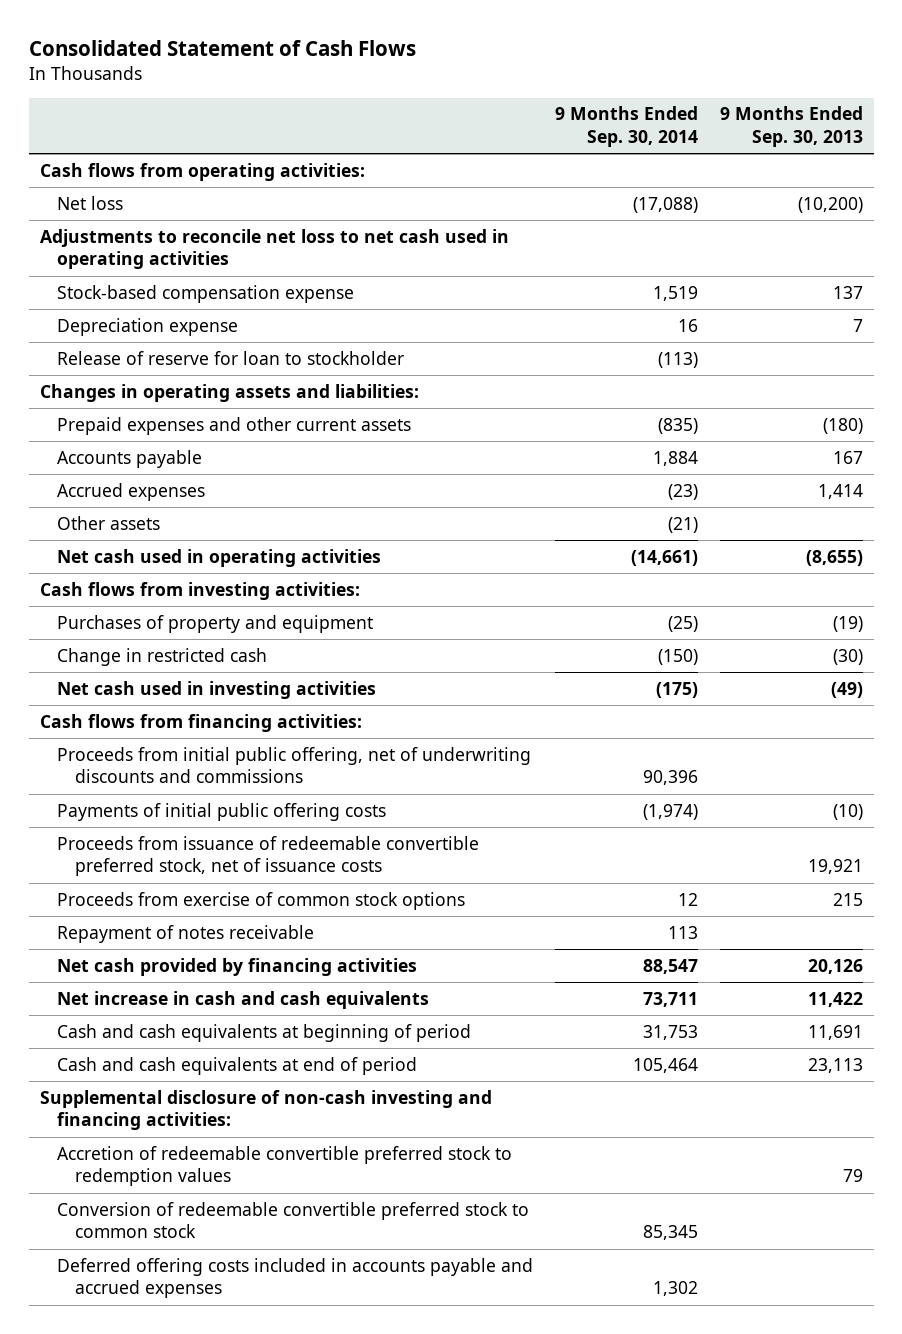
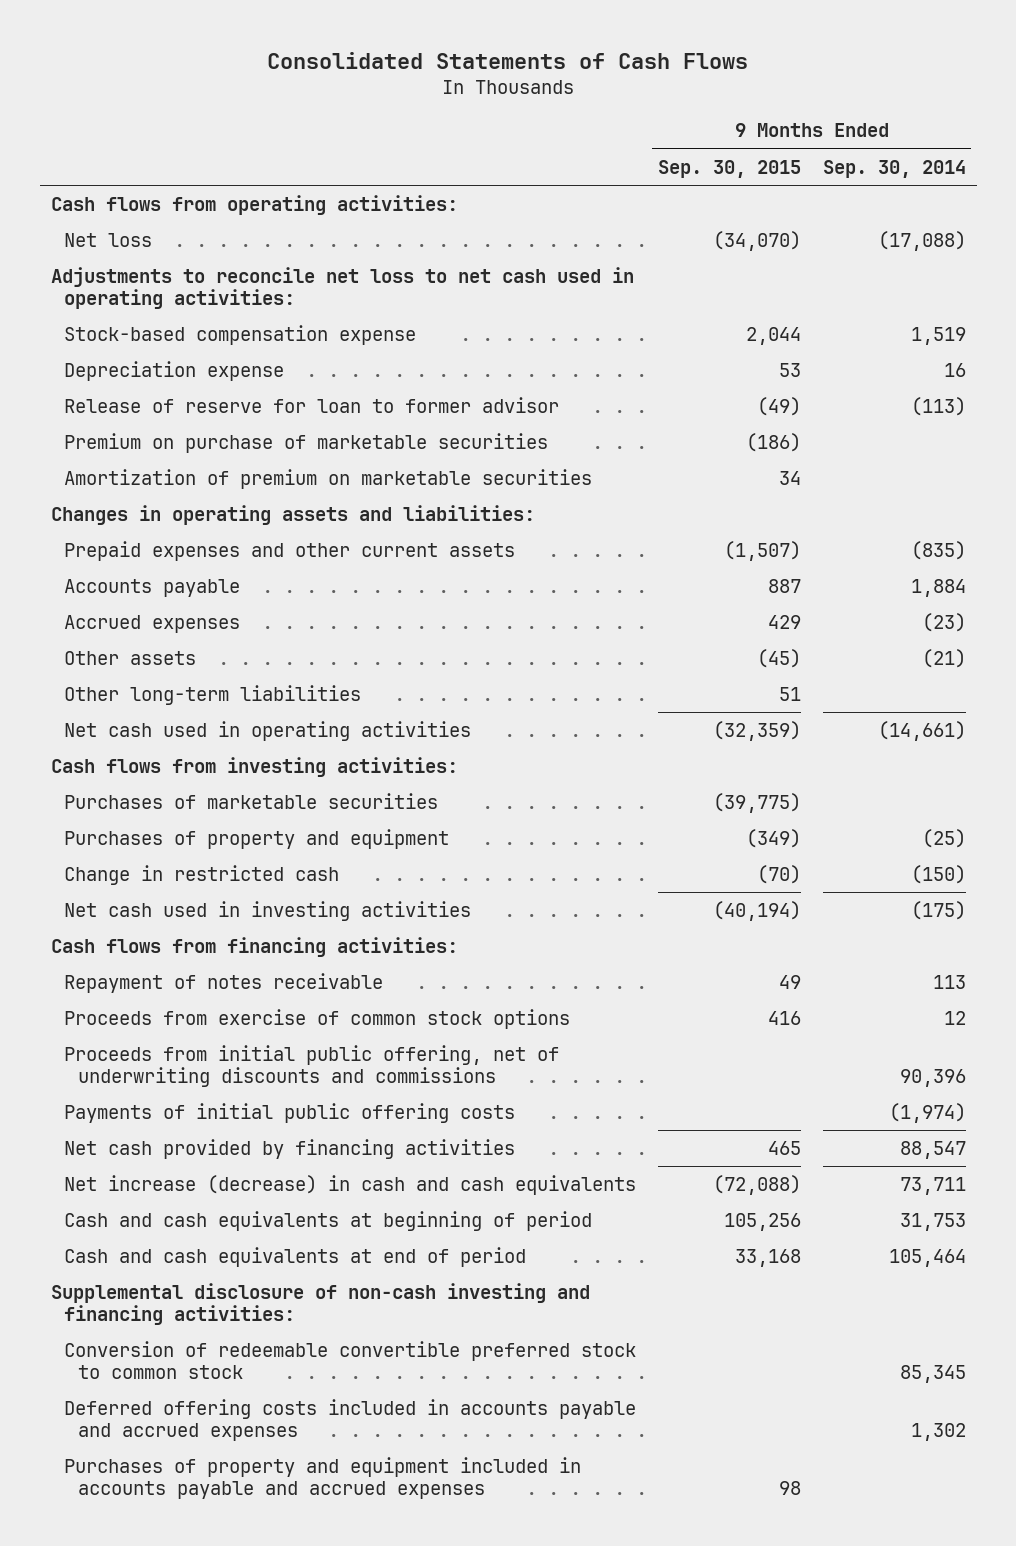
- Consolidated Statement of Cash Flows
+ Consolidated Statements of Cash Flows
- | 9 Months Ended Sep. 30, 2014 | 9 Months Ended Sep. 30, 2013
+ | 9 Months Ended Sep. 30, 2015 | 9 Months Ended Sep. 30, 2014
- Adjustments to reconcile net loss to net cash used in operating activities
+ Adjustments to reconcile net loss to net cash used in operating activities:
- Release of reserve for loan to stockholder | (113) |
+ Release of reserve for loan to former advisor | (49) | (113)
+ Premium on purchase of marketable securities | (186) |
+ Amortization of premium on marketable securities | 34 |
+ Other long-term liabilities | 51 |
+ Purchases of marketable securities | (39,775) |
moved up: Repayment of notes receivable | 49 | 113
moved up: Proceeds from exercise of common stock options | 416 | 12
- Proceeds from issuance of redeemable convertible preferred stock, net of issuance costs | | 19,921
- Net increase in cash and cash equivalents | 73,711 | 11,422
+ Net increase (decrease) in cash and cash equivalents | (72,088) | 73,711
- Accretion of redeemable convertible preferred stock to redemption values | | 79
+ Purchases of property and equipment included in accounts payable and accrued expenses | 98 |

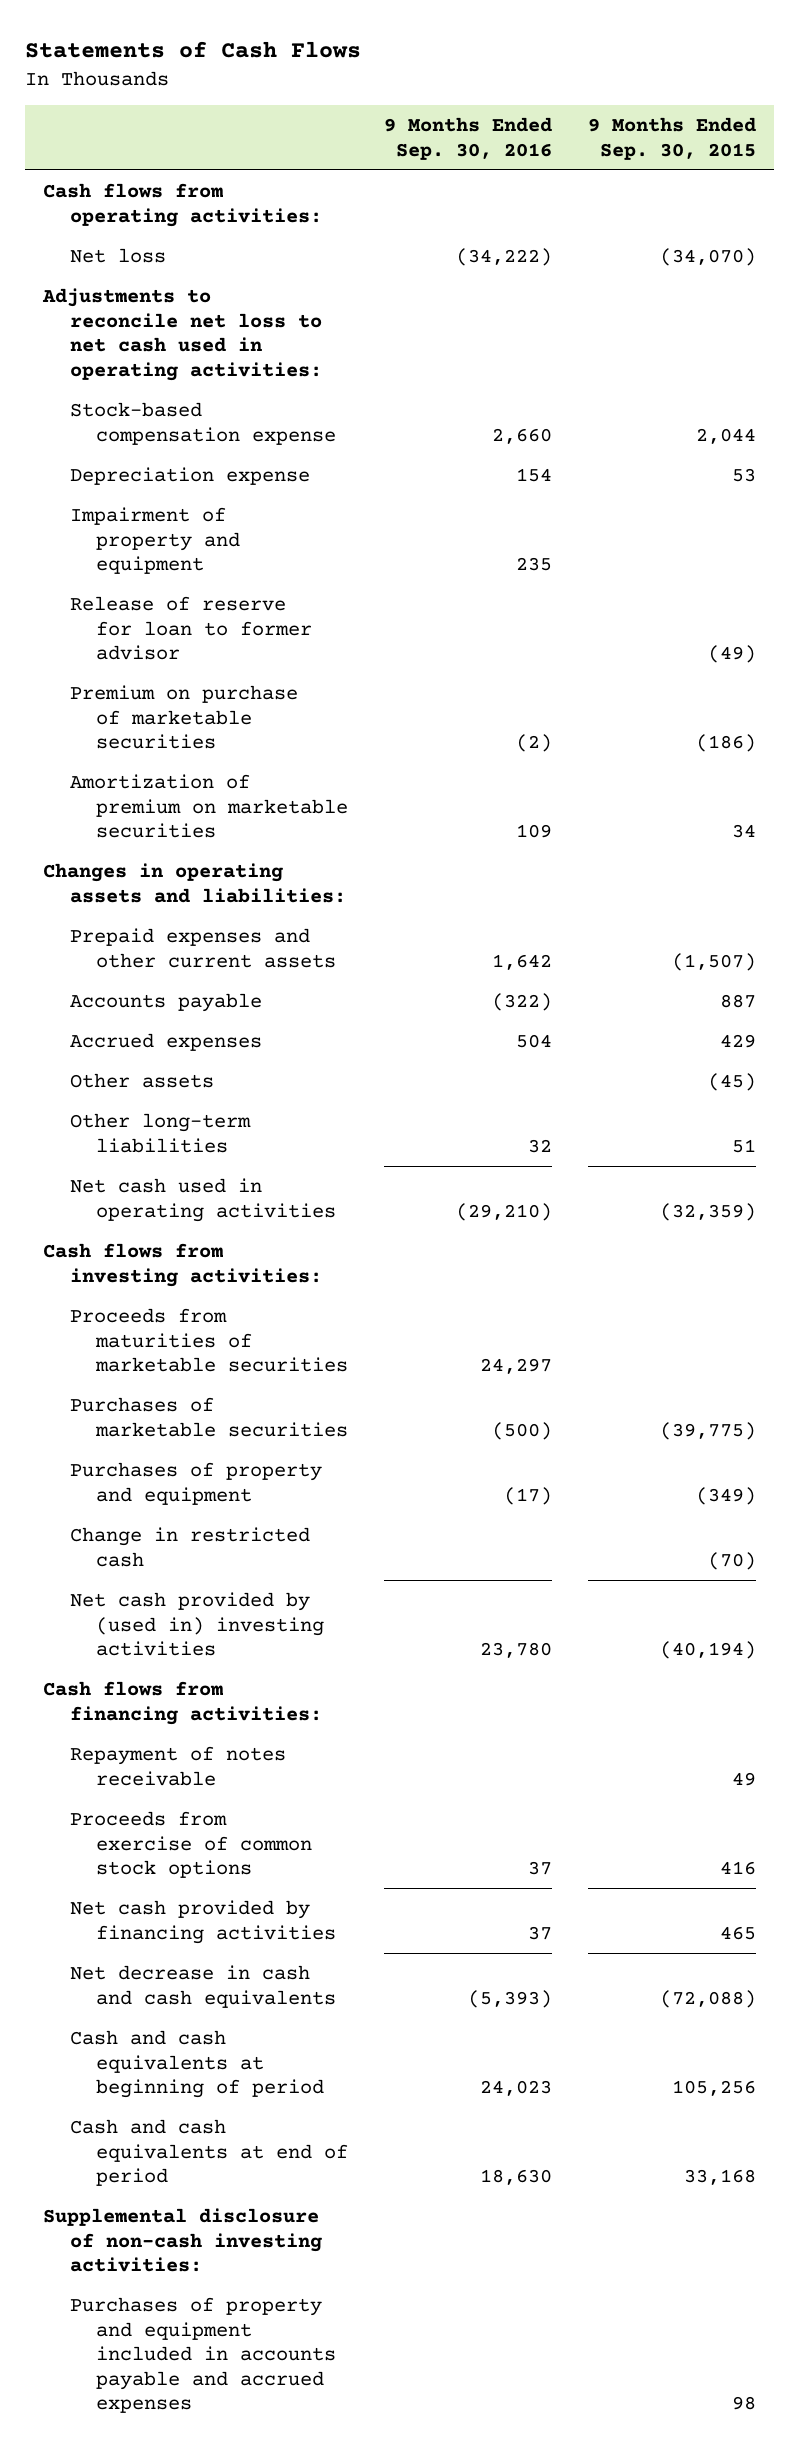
- Consolidated Statements of Cash Flows
+ Statements of Cash Flows
- | 9 Months Ended Sep. 30, 2015 | 9 Months Ended Sep. 30, 2014
+ | 9 Months Ended Sep. 30, 2016 | 9 Months Ended Sep. 30, 2015
+ Impairment of property and equipment | 235 |
+ Proceeds from maturities of marketable securities | 24,297 |
- Net cash used in investing activities | (40,194) | (175)
+ Net cash provided by (used in) investing activities | 23,780 | (40,194)
- Proceeds from initial public offering, net of underwriting discounts and commissions | | 90,396
- Payments of initial public offering costs | | (1,974)
- Net increase (decrease) in cash and cash equivalents | (72,088) | 73,711
+ Net decrease in cash and cash equivalents | (5,393) | (72,088)
- Supplemental disclosure of non-cash investing and financing activities:
- Conversion of redeemable convertible preferred stock to common stock | | 85,345
- Deferred offering costs included in accounts payable and accrued expenses | | 1,302
+ Supplemental disclosure of non-cash investing activities:

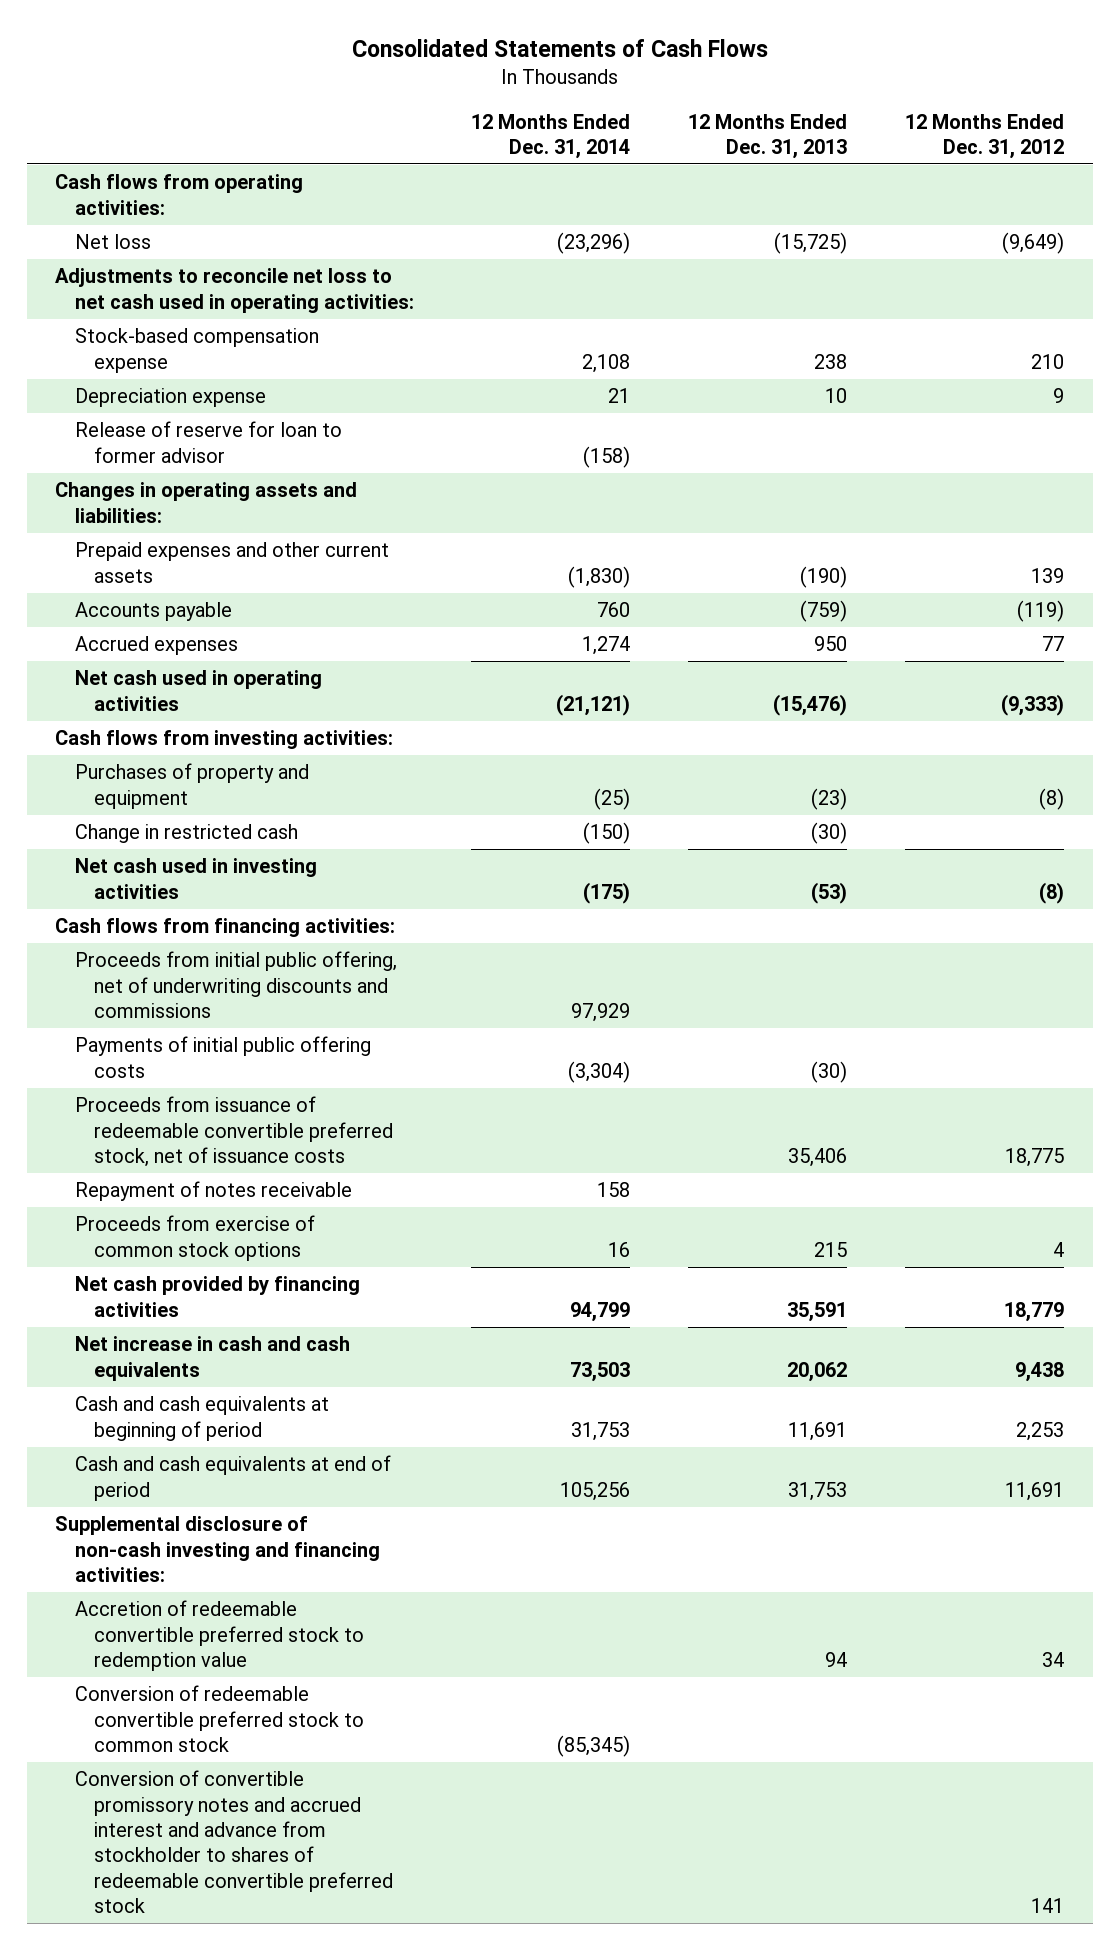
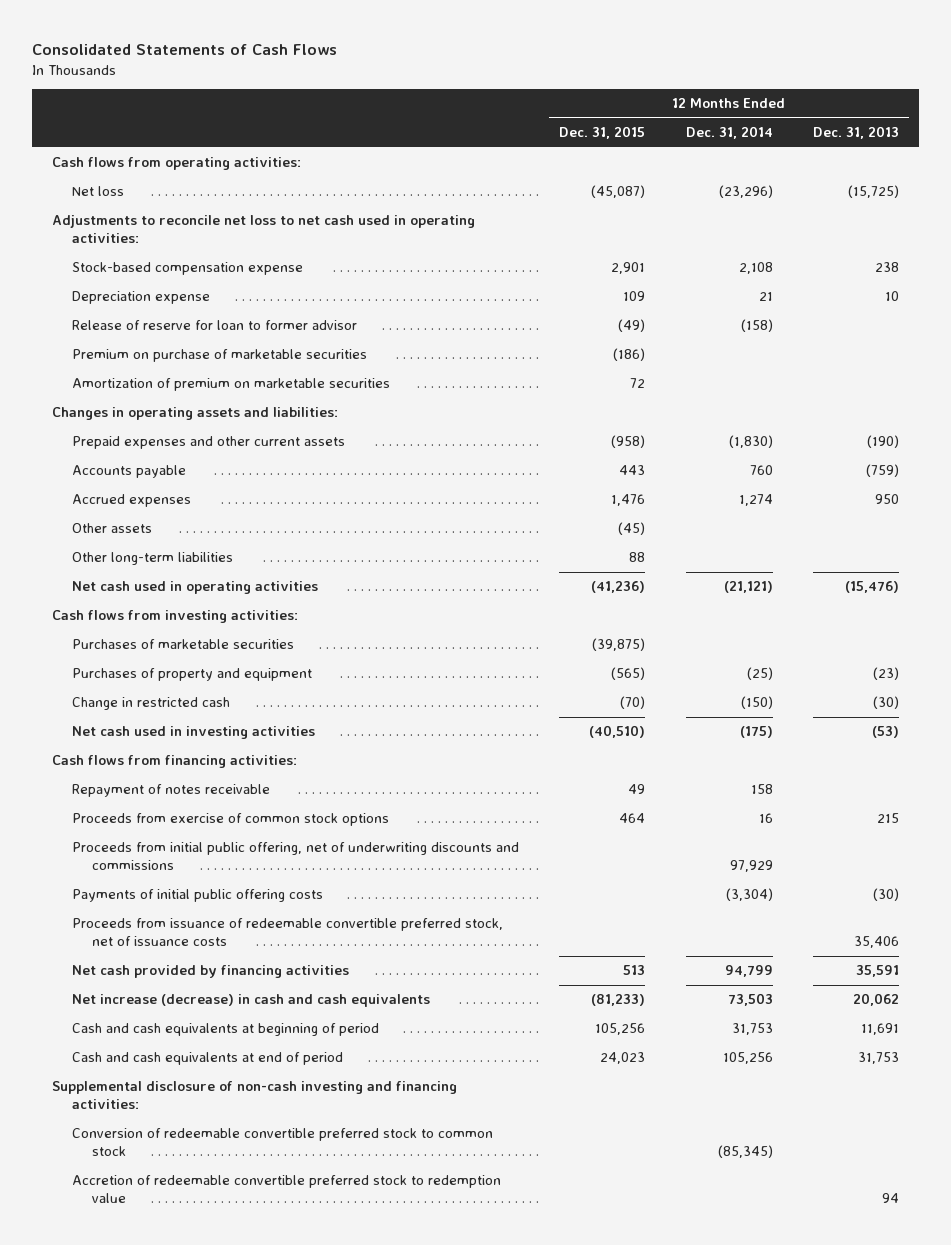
- | 12 Months Ended Dec. 31, 2014 | 12 Months Ended Dec. 31, 2013 | 12 Months Ended Dec. 31, 2012
+ | 12 Months Ended Dec. 31, 2015 | 12 Months Ended Dec. 31, 2014 | 12 Months Ended Dec. 31, 2013
+ Premium on purchase of marketable securities | (186) | |
+ Amortization of premium on marketable securities | 72 | |
+ Other assets | (45) | |
+ Other long-term liabilities | 88 | |
+ Purchases of marketable securities | (39,875) | |
moved up: Repayment of notes receivable | 49 | 158 |
moved up: Proceeds from exercise of common stock options | 464 | 16 | 215
- Net increase in cash and cash equivalents | 73,503 | 20,062 | 9,438
+ Net increase (decrease) in cash and cash equivalents | (81,233) | 73,503 | 20,062
- Conversion of convertible promissory notes and accrued interest and advance from stockholder to shares of redeemable convertible preferred stock | | | 141
moved down: Accretion of redeemable convertible preferred stock to redemption value | | | 94

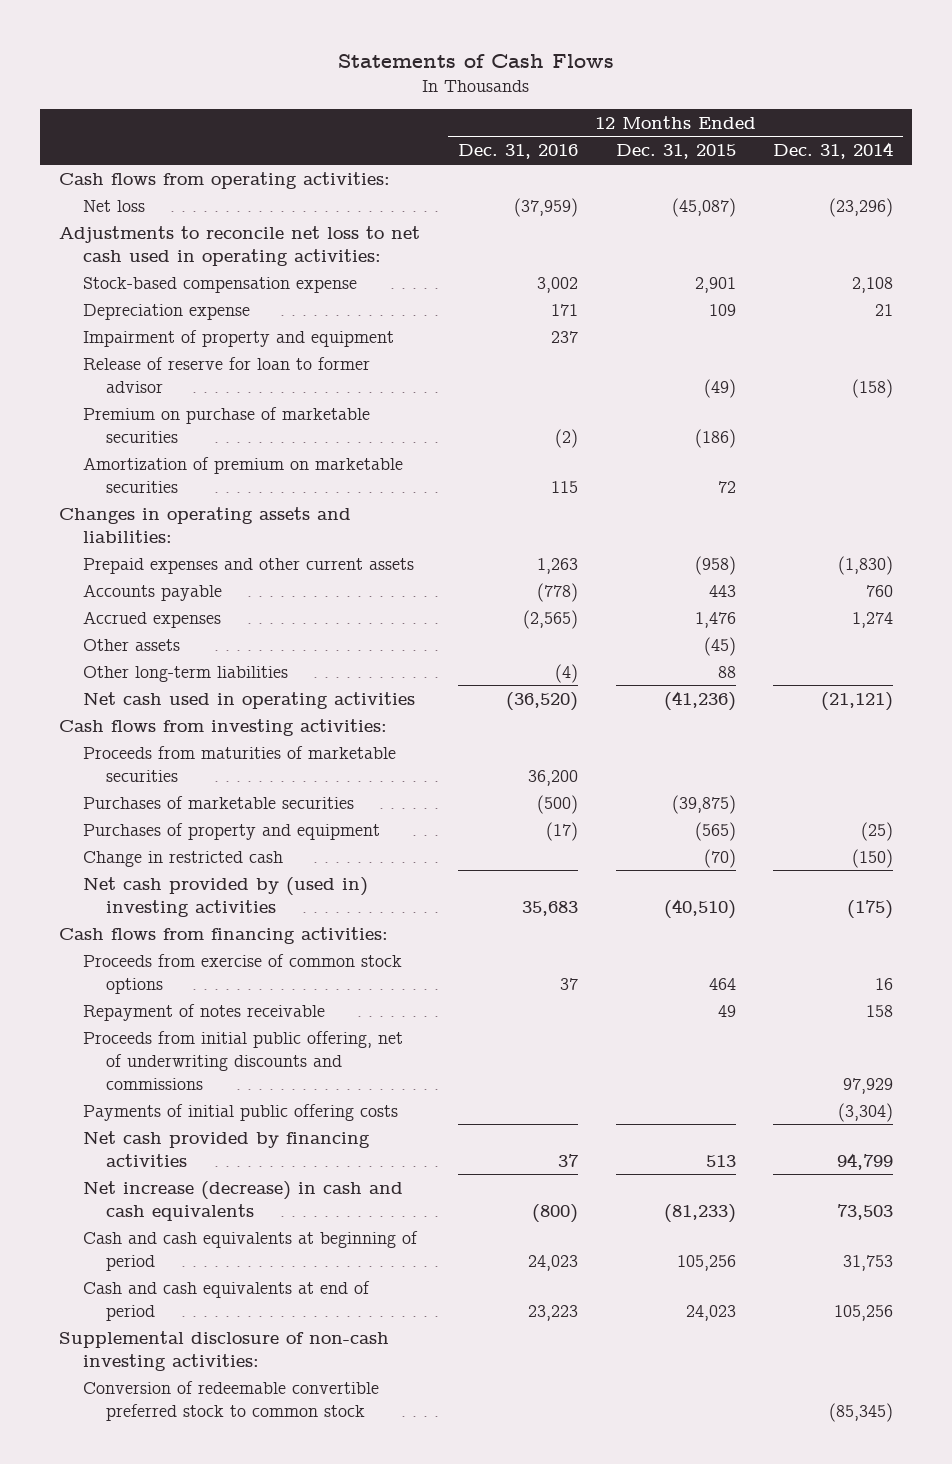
- Consolidated Statements of Cash Flows
+ Statements of Cash Flows
- | 12 Months Ended Dec. 31, 2015 | 12 Months Ended Dec. 31, 2014 | 12 Months Ended Dec. 31, 2013
+ | 12 Months Ended Dec. 31, 2016 | 12 Months Ended Dec. 31, 2015 | 12 Months Ended Dec. 31, 2014
+ Impairment of property and equipment | 237 | |
+ Proceeds from maturities of marketable securities | 36,200 | |
- Net cash used in investing activities | (40,510) | (175) | (53)
+ Net cash provided by (used in) investing activities | 35,683 | (40,510) | (175)
moved down: Repayment of notes receivable | | 49 | 158
- Proceeds from issuance of redeemable convertible preferred stock, net of issuance costs | | | 35,406
- Supplemental disclosure of non-cash investing and financing activities:
+ Supplemental disclosure of non-cash investing activities:
- Accretion of redeemable convertible preferred stock to redemption value | | | 94

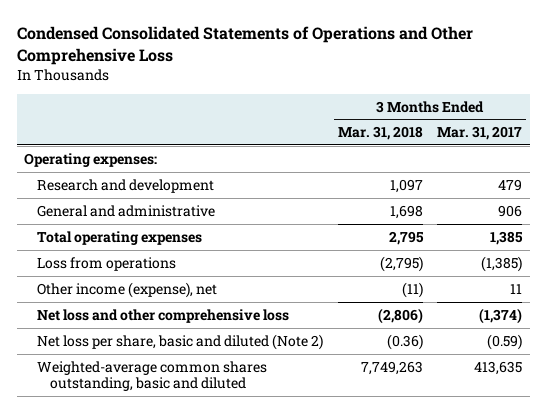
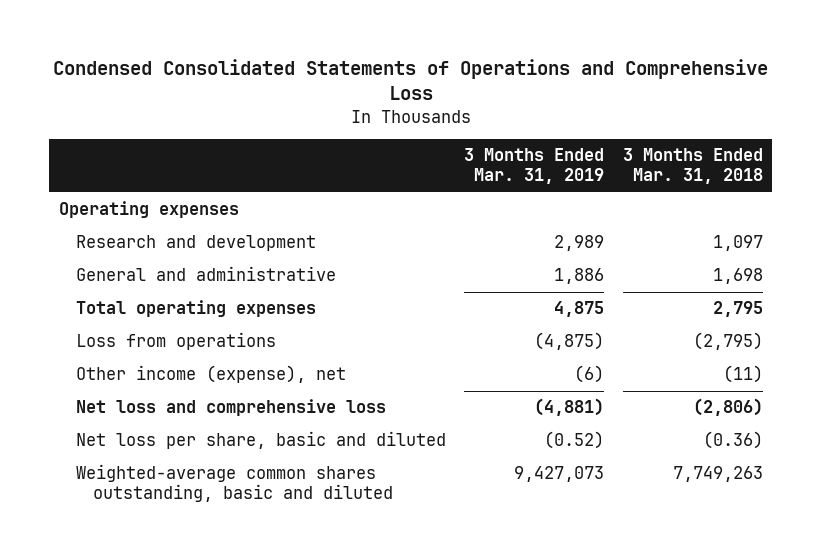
- Condensed Consolidated Statements of Operations and Other Comprehensive Loss
+ Condensed Consolidated Statements of Operations and Comprehensive Loss
- | 3 Months Ended Mar. 31, 2018 | 3 Months Ended Mar. 31, 2017
+ | 3 Months Ended Mar. 31, 2019 | 3 Months Ended Mar. 31, 2018
- Operating expenses:
+ Operating expenses
- Net loss and other comprehensive loss | (2,806) | (1,374)
- Net loss per share, basic and diluted (Note 2) | (0.36) | (0.59)
+ Net loss and comprehensive loss | (4,881) | (2,806)
+ Net loss per share, basic and diluted | (0.52) | (0.36)

